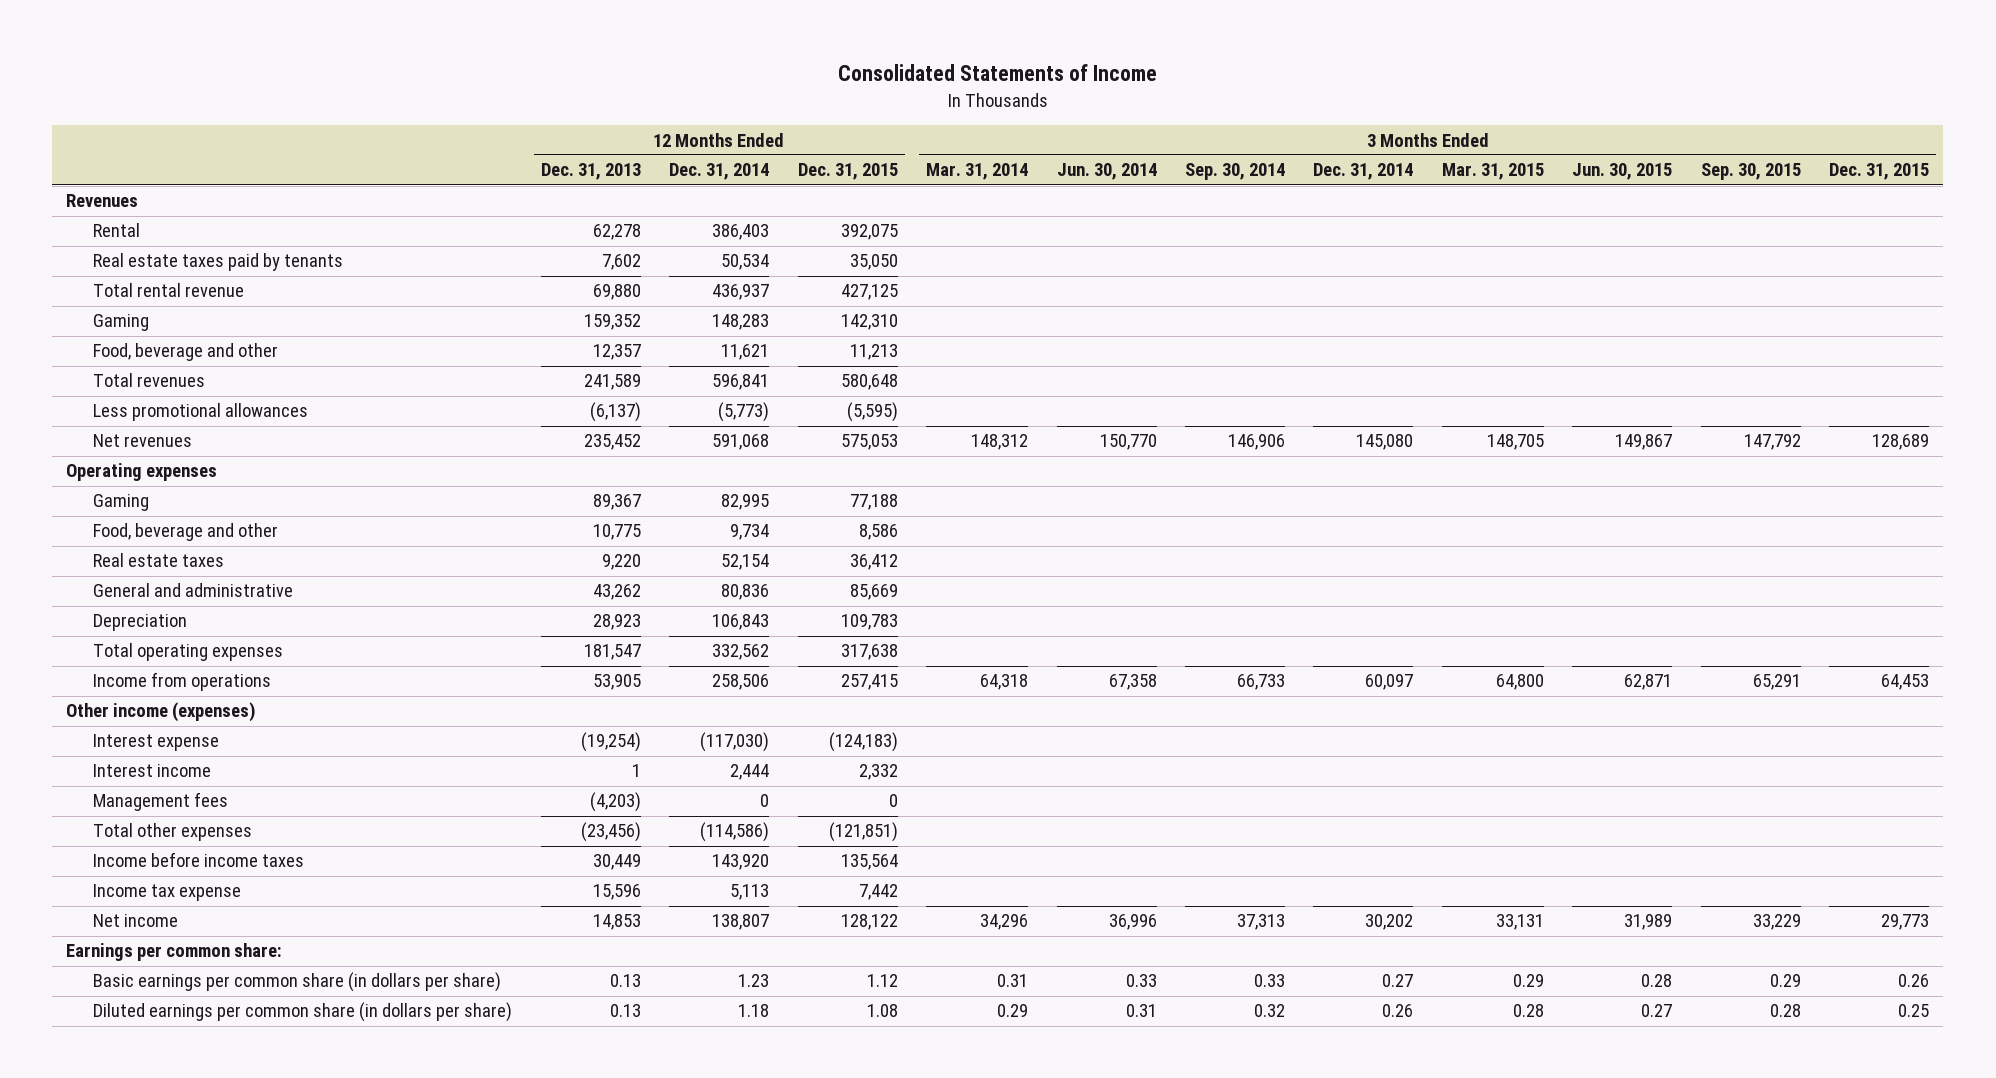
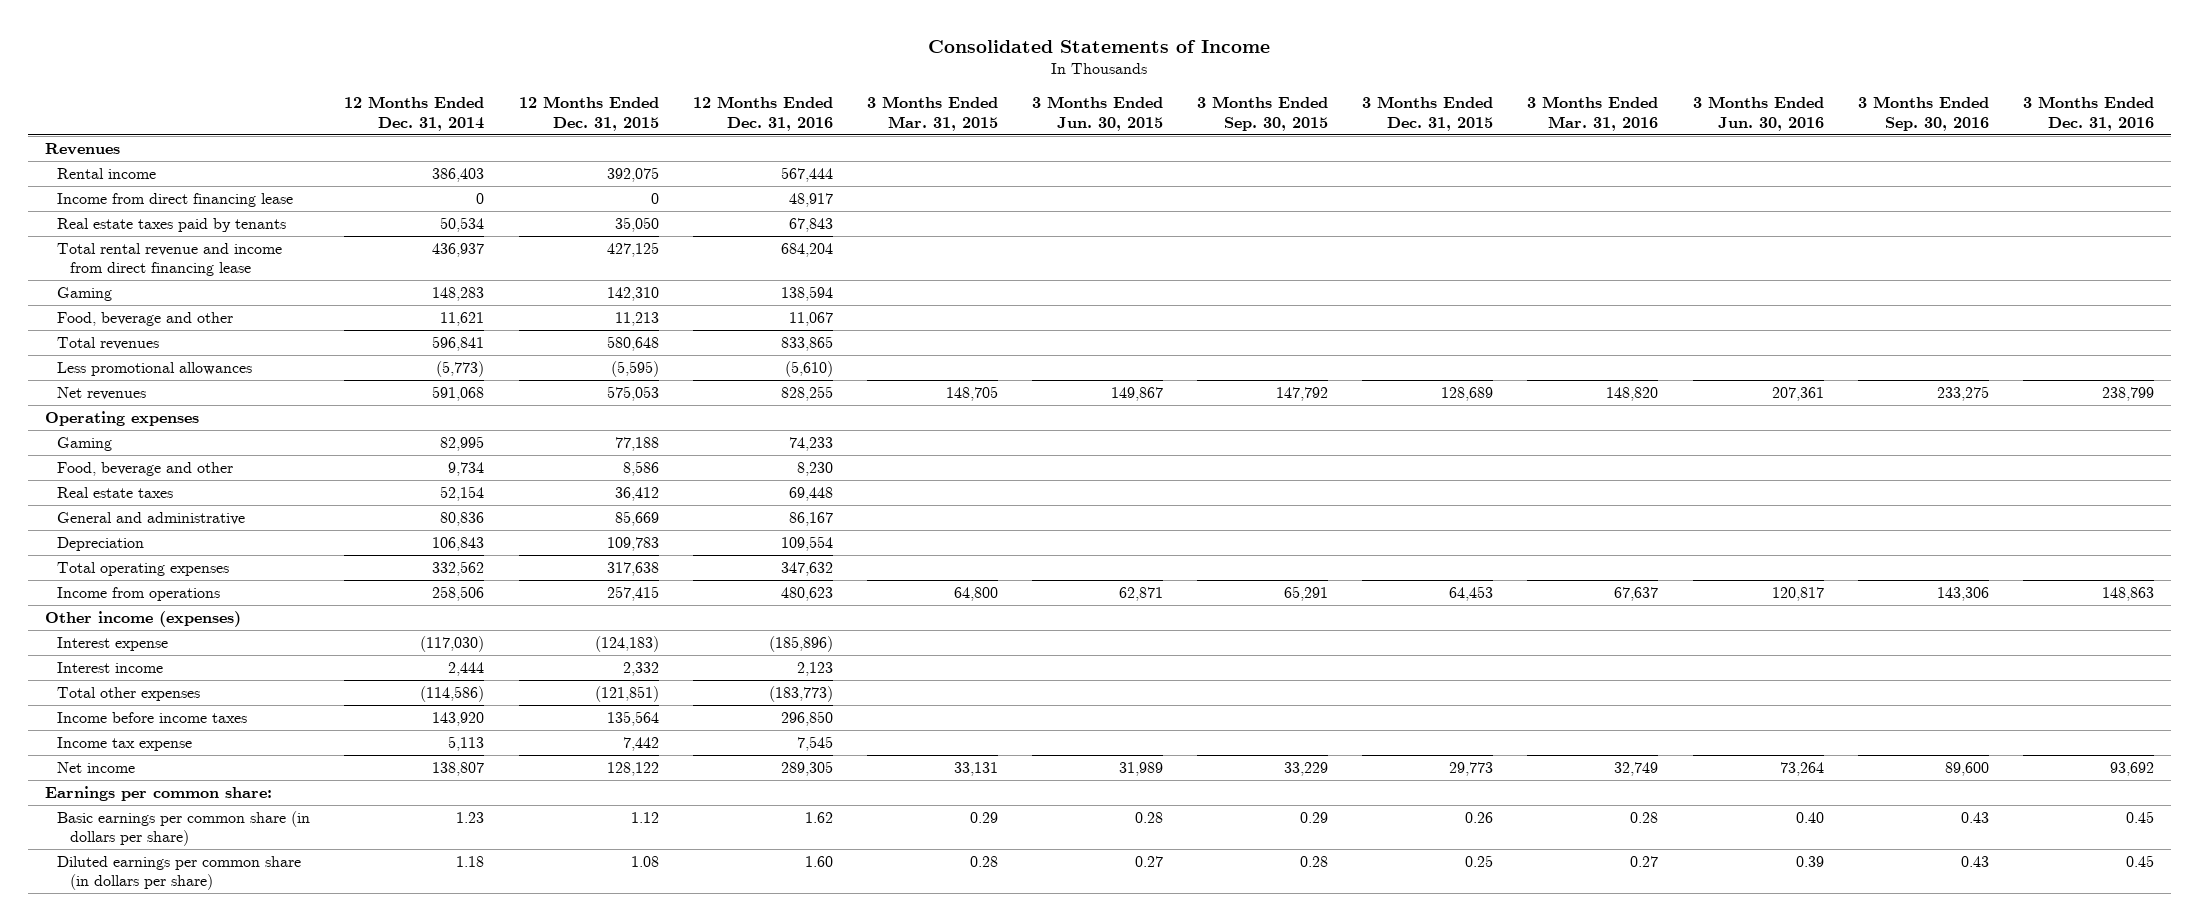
- | 12 Months Ended Dec. 31, 2013 | 12 Months Ended Dec. 31, 2014 | 12 Months Ended Dec. 31, 2015 | 3 Months Ended Mar. 31, 2014 | 3 Months Ended Jun. 30, 2014 | 3 Months Ended Sep. 30, 2014 | 3 Months Ended Dec. 31, 2014 | 3 Months Ended Mar. 31, 2015 | 3 Months Ended Jun. 30, 2015 | 3 Months Ended Sep. 30, 2015 | 3 Months Ended Dec. 31, 2015
+ | 12 Months Ended Dec. 31, 2014 | 12 Months Ended Dec. 31, 2015 | 12 Months Ended Dec. 31, 2016 | 3 Months Ended Mar. 31, 2015 | 3 Months Ended Jun. 30, 2015 | 3 Months Ended Sep. 30, 2015 | 3 Months Ended Dec. 31, 2015 | 3 Months Ended Mar. 31, 2016 | 3 Months Ended Jun. 30, 2016 | 3 Months Ended Sep. 30, 2016 | 3 Months Ended Dec. 31, 2016
- Rental | 62,278 | 386,403 | 392,075 | | | | | | | |
+ Rental income | 386,403 | 392,075 | 567,444 | | | | | | | |
+ Income from direct financing lease | 0 | 0 | 48,917 | | | | | | | |
- Total rental revenue | 69,880 | 436,937 | 427,125 | | | | | | | |
+ Total rental revenue and income from direct financing lease | 436,937 | 427,125 | 684,204 | | | | | | | |
- Management fees | (4,203) | 0 | 0 | | | | | | | |

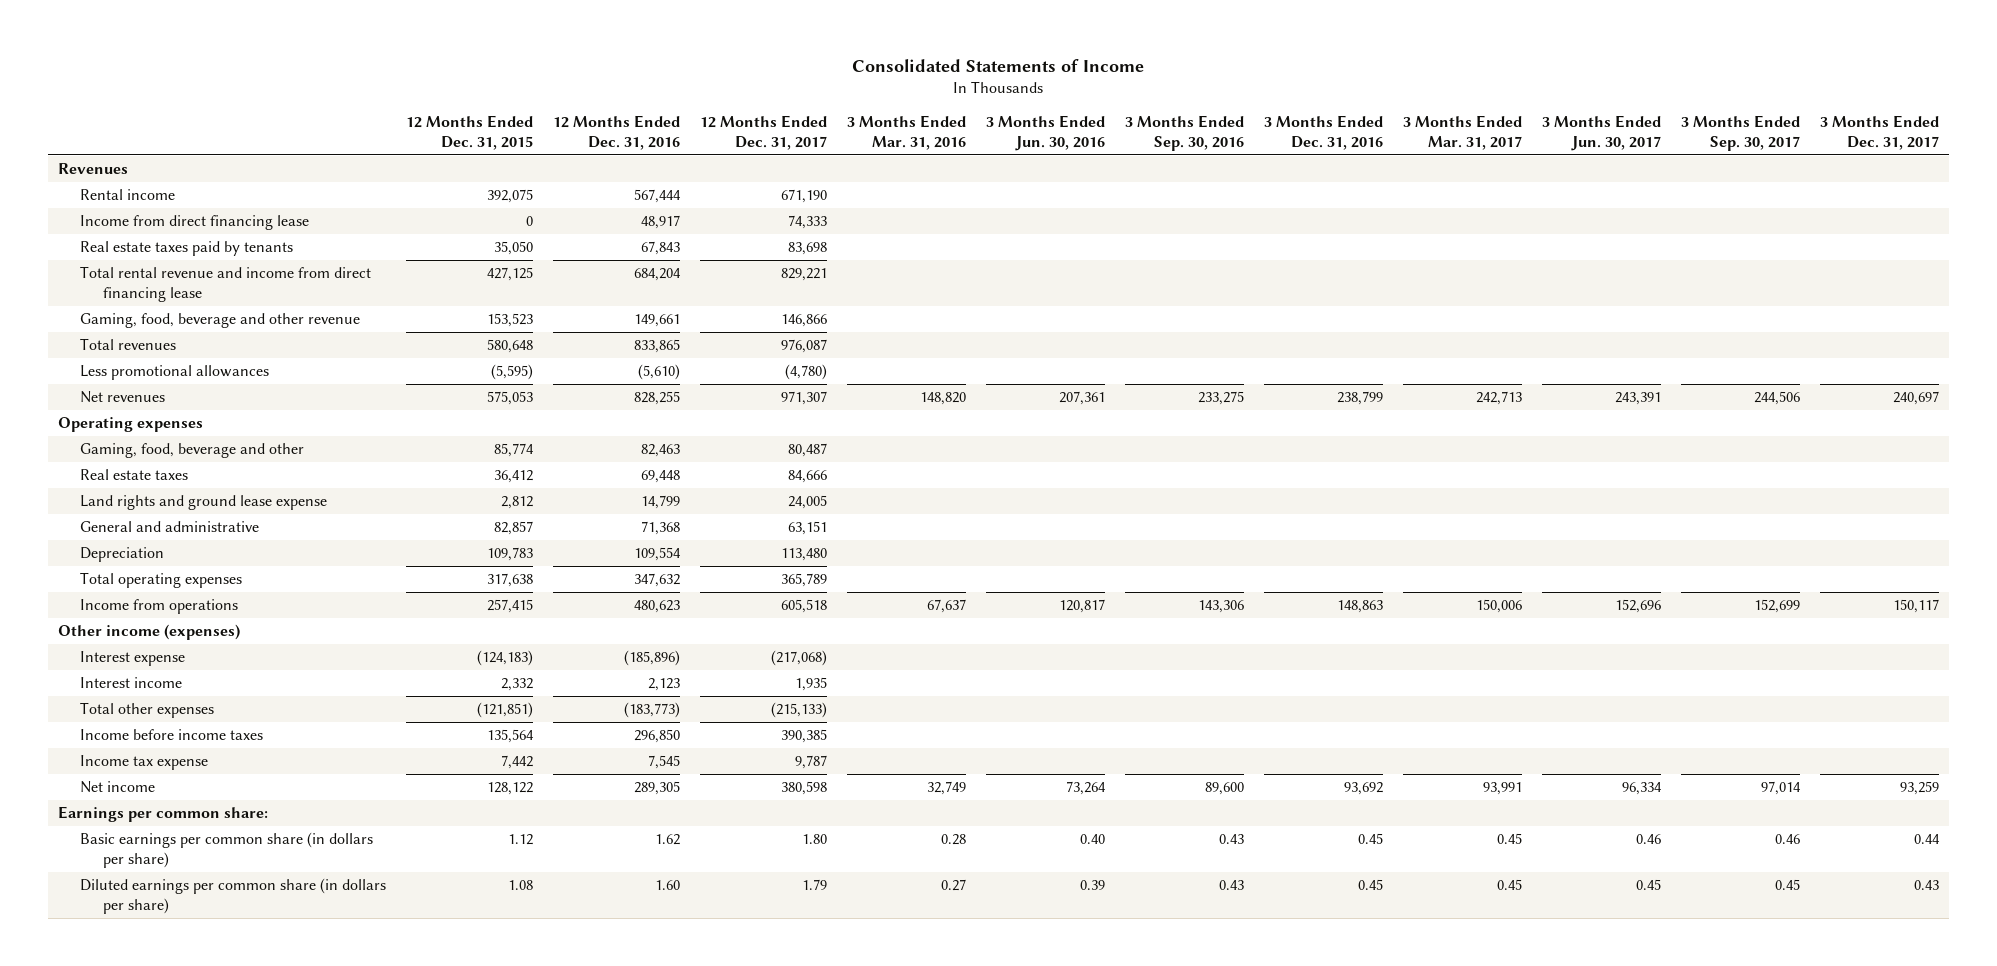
- | 12 Months Ended Dec. 31, 2014 | 12 Months Ended Dec. 31, 2015 | 12 Months Ended Dec. 31, 2016 | 3 Months Ended Mar. 31, 2015 | 3 Months Ended Jun. 30, 2015 | 3 Months Ended Sep. 30, 2015 | 3 Months Ended Dec. 31, 2015 | 3 Months Ended Mar. 31, 2016 | 3 Months Ended Jun. 30, 2016 | 3 Months Ended Sep. 30, 2016 | 3 Months Ended Dec. 31, 2016
+ | 12 Months Ended Dec. 31, 2015 | 12 Months Ended Dec. 31, 2016 | 12 Months Ended Dec. 31, 2017 | 3 Months Ended Mar. 31, 2016 | 3 Months Ended Jun. 30, 2016 | 3 Months Ended Sep. 30, 2016 | 3 Months Ended Dec. 31, 2016 | 3 Months Ended Mar. 31, 2017 | 3 Months Ended Jun. 30, 2017 | 3 Months Ended Sep. 30, 2017 | 3 Months Ended Dec. 31, 2017
- Gaming | 148,283 | 142,310 | 138,594 | | | | | | | |
- Food, beverage and other | 11,621 | 11,213 | 11,067 | | | | | | | |
+ Gaming, food, beverage and other revenue | 153,523 | 149,661 | 146,866 | | | | | | | |
- Gaming | 82,995 | 77,188 | 74,233 | | | | | | | |
- Food, beverage and other | 9,734 | 8,586 | 8,230 | | | | | | | |
+ Gaming, food, beverage and other | 85,774 | 82,463 | 80,487 | | | | | | | |
- General and administrative | 80,836 | 85,669 | 86,167 | | | | | | | |
+ Land rights and ground lease expense | 2,812 | 14,799 | 24,005 | | | | | | | |
+ General and administrative | 82,857 | 71,368 | 63,151 | | | | | | | |

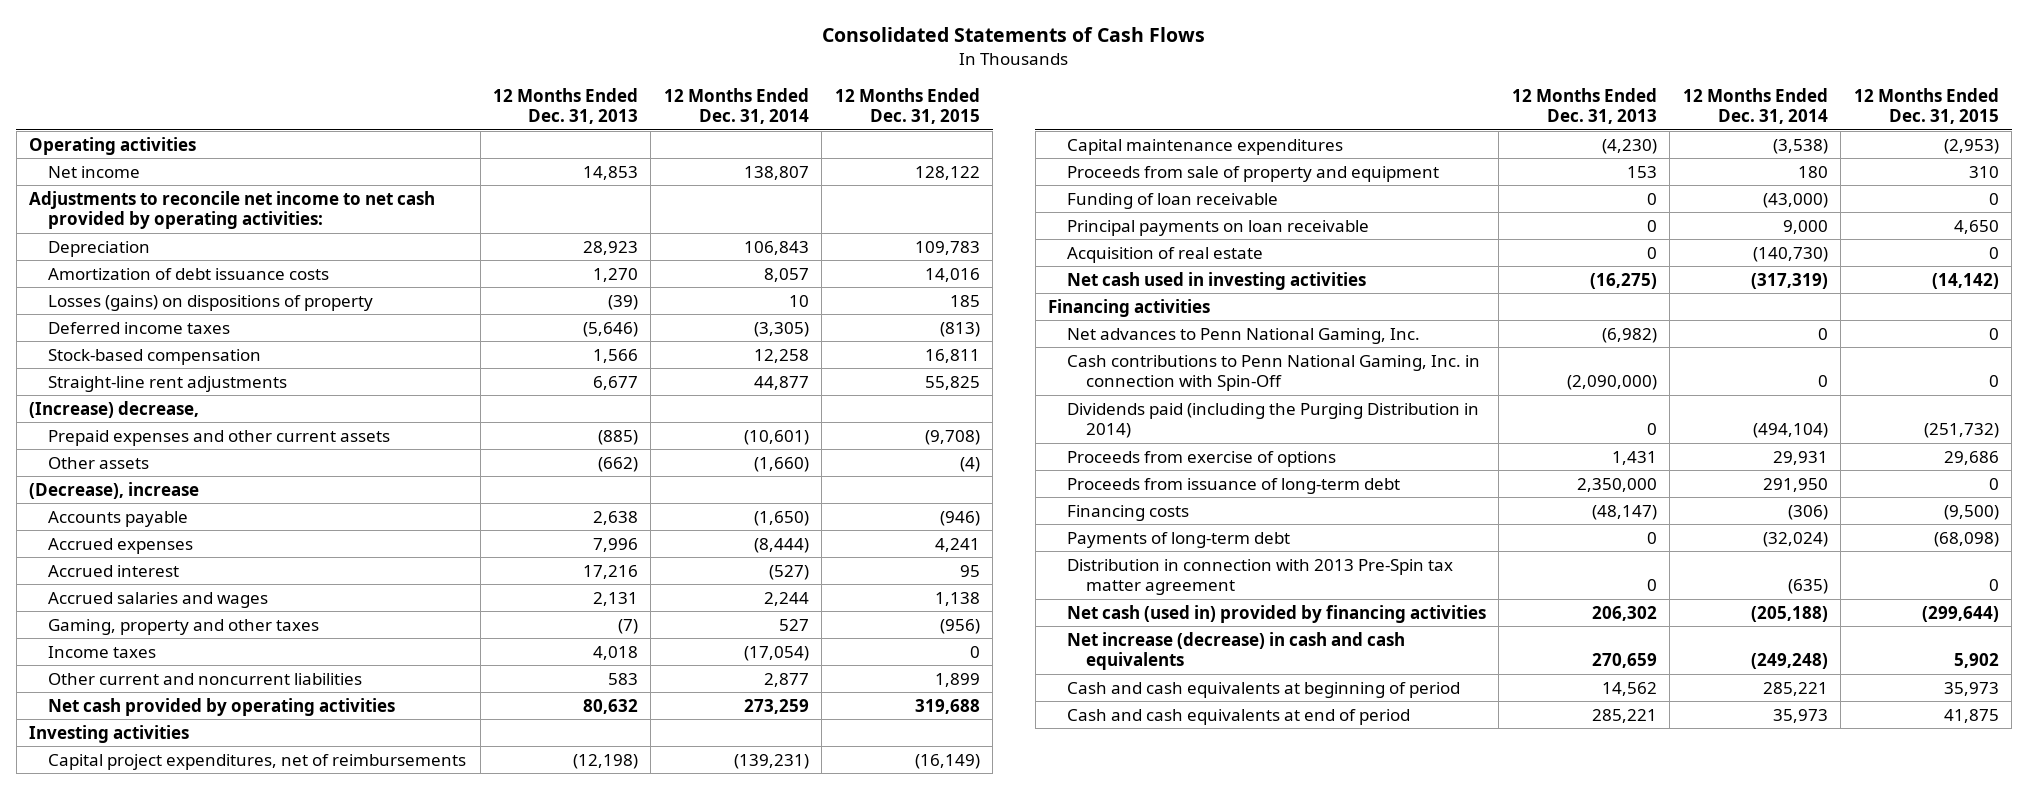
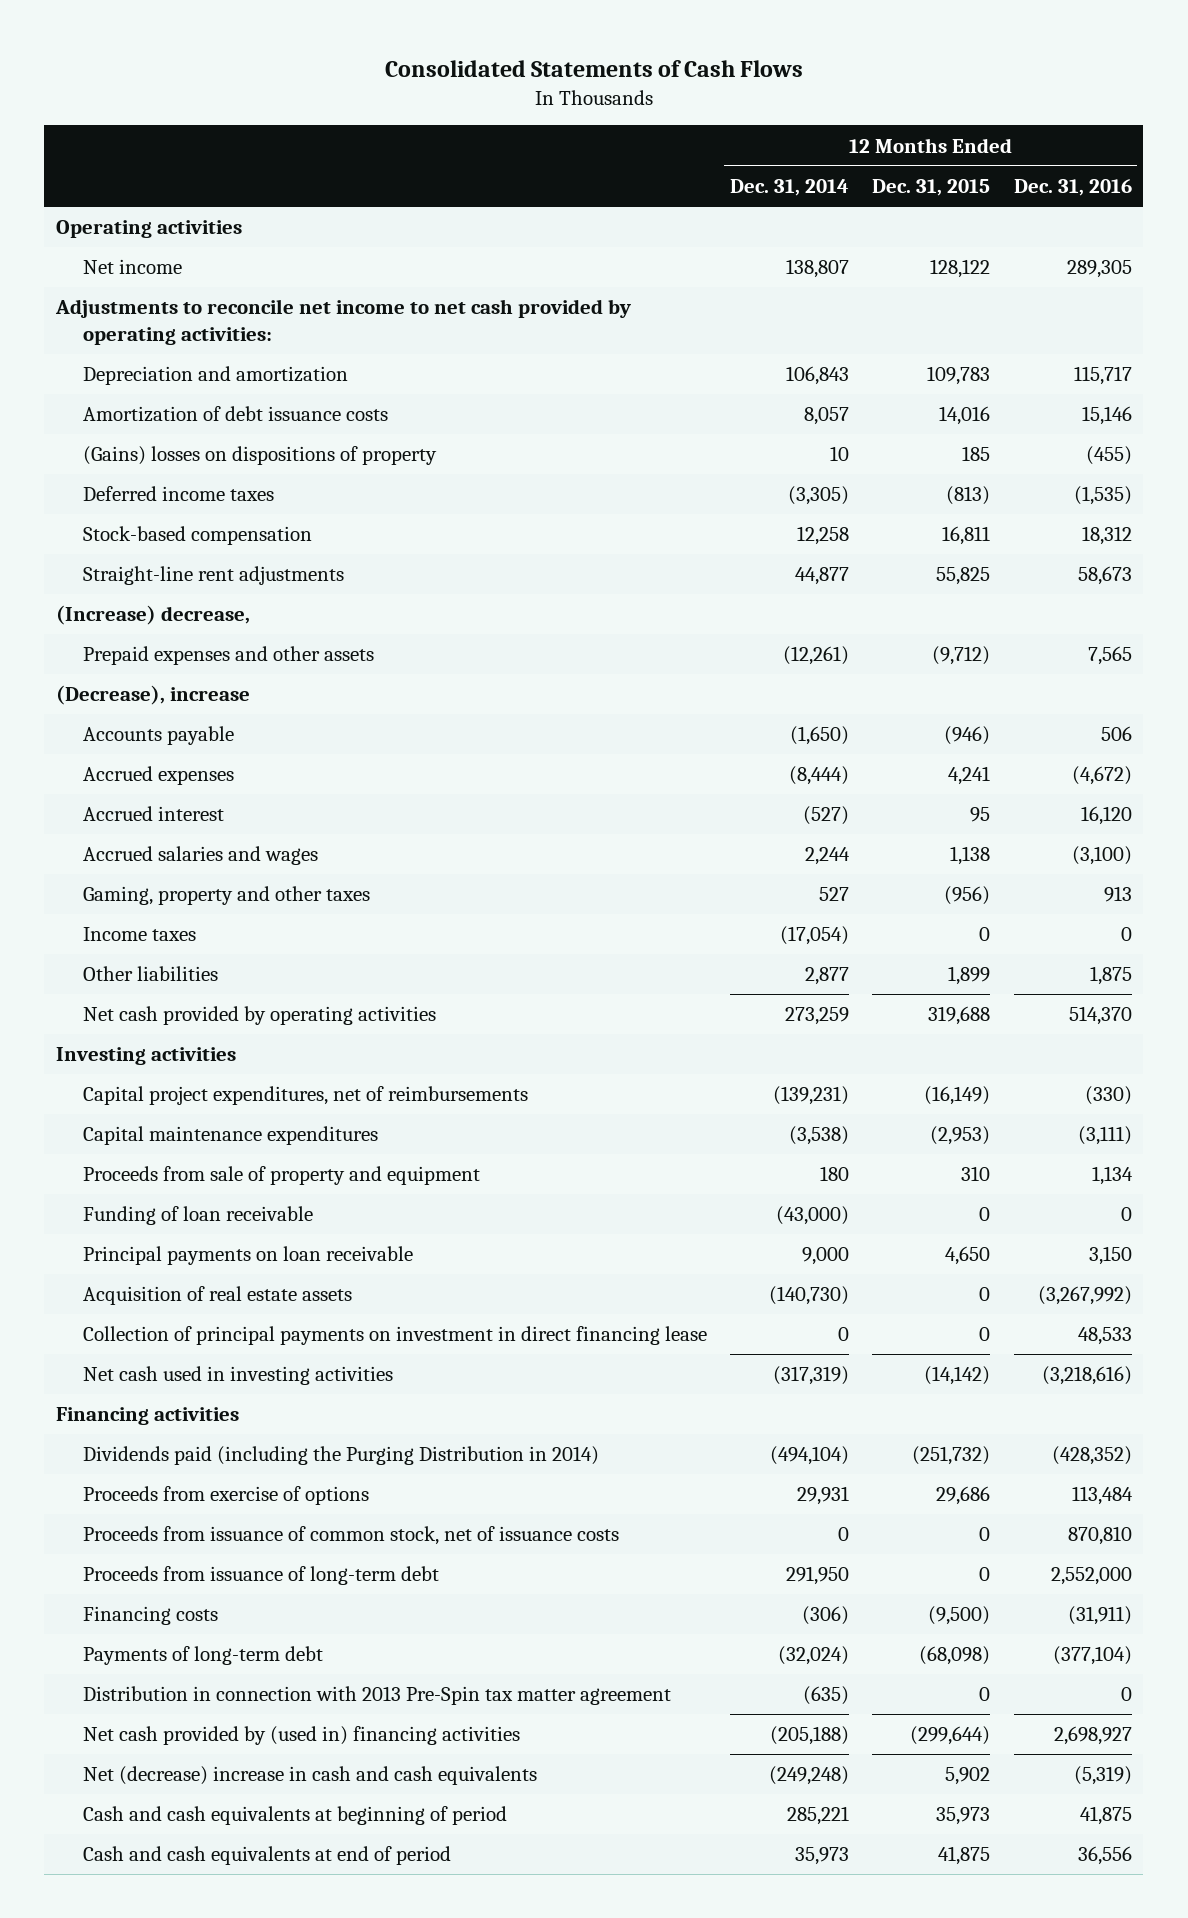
- | 12 Months Ended Dec. 31, 2013 | 12 Months Ended Dec. 31, 2014 | 12 Months Ended Dec. 31, 2015
+ | 12 Months Ended Dec. 31, 2014 | 12 Months Ended Dec. 31, 2015 | 12 Months Ended Dec. 31, 2016
- Depreciation | 28,923 | 106,843 | 109,783
+ Depreciation and amortization | 106,843 | 109,783 | 115,717
- Losses (gains) on dispositions of property | (39) | 10 | 185
+ (Gains) losses on dispositions of property | 10 | 185 | (455)
- Prepaid expenses and other current assets | (885) | (10,601) | (9,708)
- Other assets | (662) | (1,660) | (4)
+ Prepaid expenses and other assets | (12,261) | (9,712) | 7,565
- Other current and noncurrent liabilities | 583 | 2,877 | 1,899
+ Other liabilities | 2,877 | 1,899 | 1,875
- Acquisition of real estate | 0 | (140,730) | 0
+ Acquisition of real estate assets | (140,730) | 0 | (3,267,992)
+ Collection of principal payments on investment in direct financing lease | 0 | 0 | 48,533
- Net advances to Penn National Gaming, Inc. | (6,982) | 0 | 0
- Cash contributions to Penn National Gaming, Inc. in connection with Spin-Off | (2,090,000) | 0 | 0
+ Proceeds from issuance of common stock, net of issuance costs | 0 | 0 | 870,810
- Net cash (used in) provided by financing activities | 206,302 | (205,188) | (299,644)
- Net increase (decrease) in cash and cash equivalents | 270,659 | (249,248) | 5,902
+ Net cash provided by (used in) financing activities | (205,188) | (299,644) | 2,698,927
+ Net (decrease) increase in cash and cash equivalents | (249,248) | 5,902 | (5,319)

